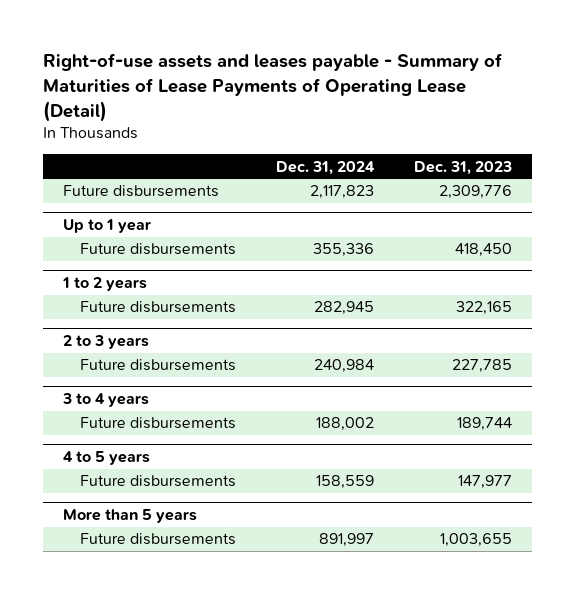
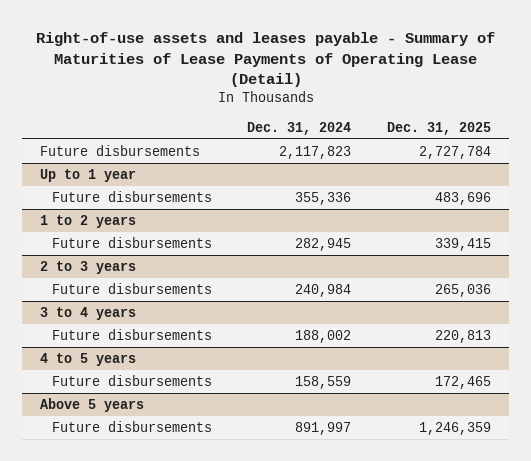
- | Dec. 31, 2024 | Dec. 31, 2023
+ | Dec. 31, 2024 | Dec. 31, 2025
- More than 5 years
+ Above 5 years

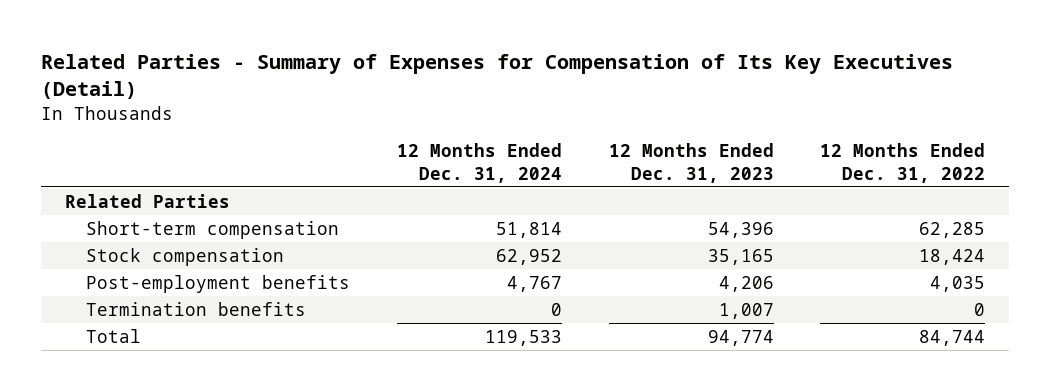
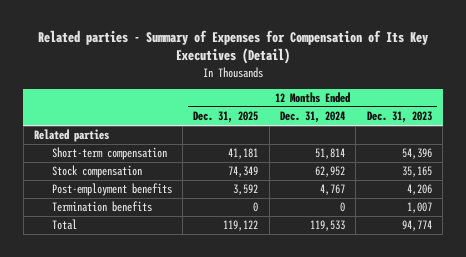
- Related Parties - Summary of Expenses for Compensation of Its Key Executives (Detail)
+ Related parties - Summary of Expenses for Compensation of Its Key Executives (Detail)
- | 12 Months Ended Dec. 31, 2024 | 12 Months Ended Dec. 31, 2023 | 12 Months Ended Dec. 31, 2022
+ | 12 Months Ended Dec. 31, 2025 | 12 Months Ended Dec. 31, 2024 | 12 Months Ended Dec. 31, 2023
- Related Parties
+ Related parties

